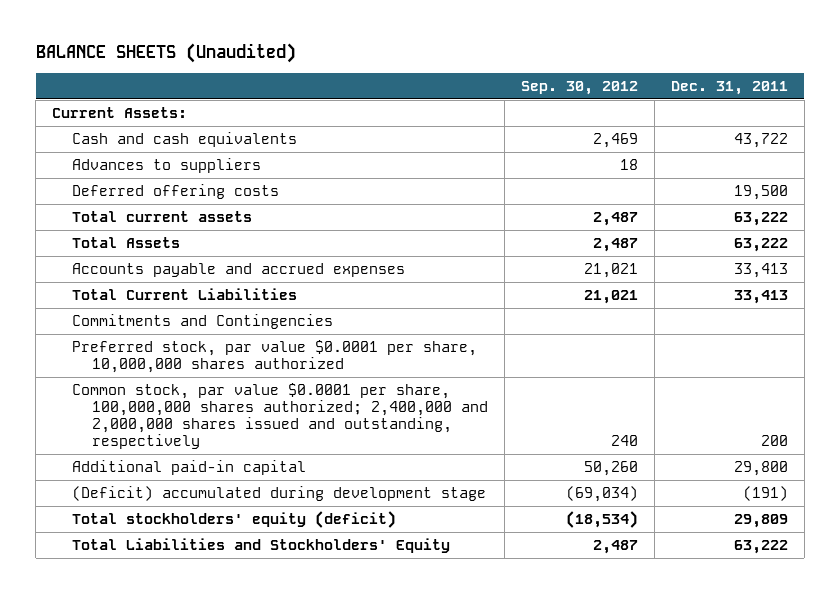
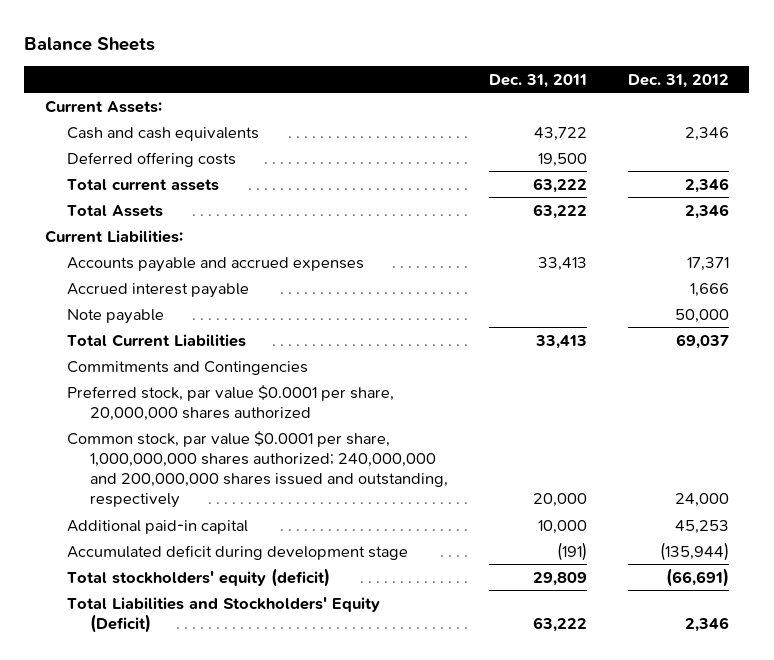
- BALANCE SHEETS (Unaudited)
+ Balance Sheets
- | Sep. 30, 2012 | Dec. 31, 2011
+ | Dec. 31, 2011 | Dec. 31, 2012
- Advances to suppliers | 18 |
+ Current Liabilities:
+ Accrued interest payable | | 1,666
+ Note payable | | 50,000
- Preferred stock, par value $0.0001 per share, 10,000,000 shares authorized
- Common stock, par value $0.0001 per share, 100,000,000 shares authorized; 2,400,000 and 2,000,000 shares issued and outstanding, respectively | 240 | 200
- Additional paid-in capital | 50,260 | 29,800
- (Deficit) accumulated during development stage | (69,034) | (191)
+ Preferred stock, par value $0.0001 per share, 20,000,000 shares authorized
+ Common stock, par value $0.0001 per share, 1,000,000,000 shares authorized; 240,000,000 and 200,000,000 shares issued and outstanding, respectively | 20,000 | 24,000
+ Additional paid-in capital | 10,000 | 45,253
+ Accumulated deficit during development stage | (191) | (135,944)
- Total Liabilities and Stockholders' Equity | 2,487 | 63,222
+ Total Liabilities and Stockholders' Equity (Deficit) | 63,222 | 2,346

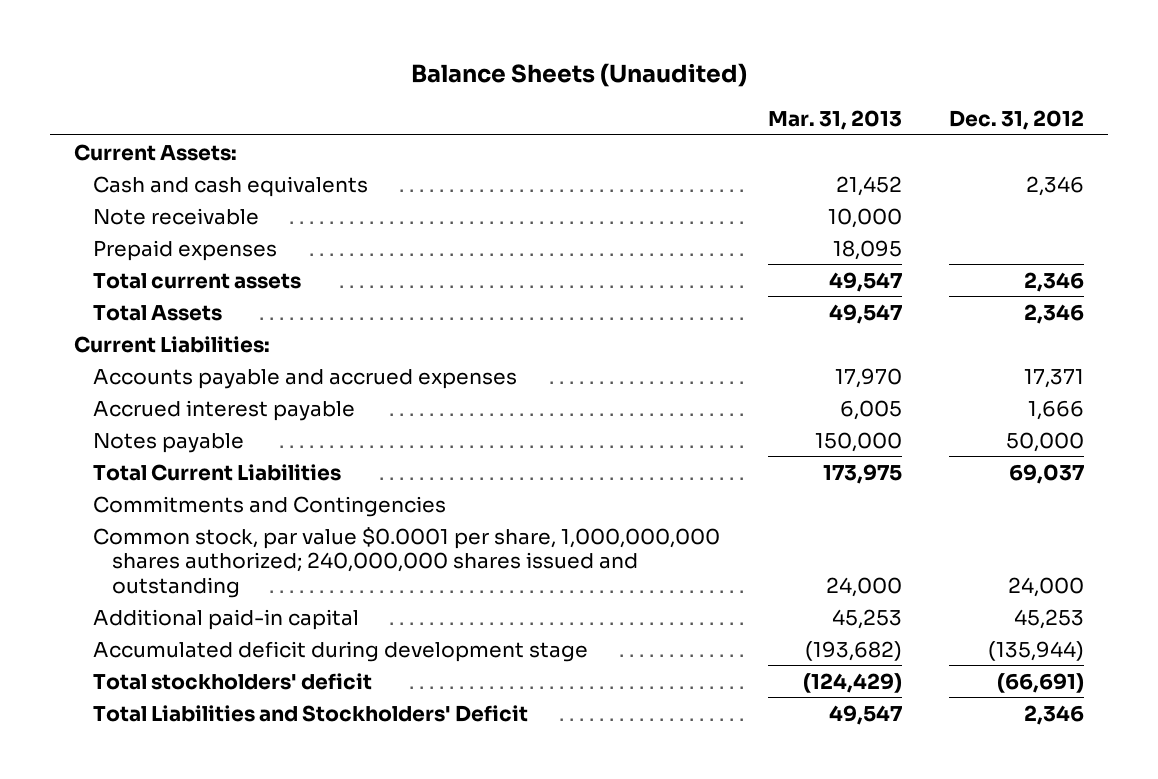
- Balance Sheets
+ Balance Sheets (Unaudited)
- | Dec. 31, 2011 | Dec. 31, 2012
+ | Mar. 31, 2013 | Dec. 31, 2012
- Deferred offering costs | 19,500 |
+ Note receivable | 10,000 |
+ Prepaid expenses | 18,095 |
- Note payable | | 50,000
+ Notes payable | 150,000 | 50,000
- Preferred stock, par value $0.0001 per share, 20,000,000 shares authorized
- Common stock, par value $0.0001 per share, 1,000,000,000 shares authorized; 240,000,000 and 200,000,000 shares issued and outstanding, respectively | 20,000 | 24,000
+ Common stock, par value $0.0001 per share, 1,000,000,000 shares authorized; 240,000,000 shares issued and outstanding | 24,000 | 24,000
- Total stockholders' equity (deficit) | 29,809 | (66,691)
- Total Liabilities and Stockholders' Equity (Deficit) | 63,222 | 2,346
+ Total stockholders' deficit | (124,429) | (66,691)
+ Total Liabilities and Stockholders' Deficit | 49,547 | 2,346

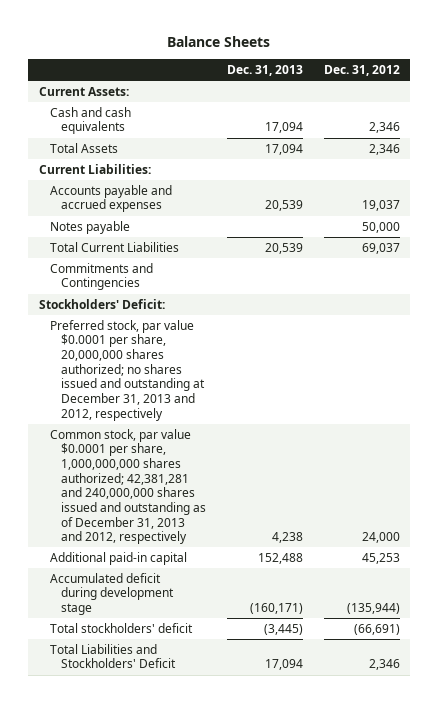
- Balance Sheets (Unaudited)
+ Balance Sheets
- | Mar. 31, 2013 | Dec. 31, 2012
+ | Dec. 31, 2013 | Dec. 31, 2012
- Note receivable | 10,000 |
- Prepaid expenses | 18,095 |
- Total current assets | 49,547 | 2,346
- Accounts payable and accrued expenses | 17,970 | 17,371
- Accrued interest payable | 6,005 | 1,666
+ Accounts payable and accrued expenses | 20,539 | 19,037
- Common stock, par value $0.0001 per share, 1,000,000,000 shares authorized; 240,000,000 shares issued and outstanding | 24,000 | 24,000
+ Stockholders' Deficit:
+ Preferred stock, par value $0.0001 per share, 20,000,000 shares authorized; no shares issued and outstanding at December 31, 2013 and 2012, respectively
+ Common stock, par value $0.0001 per share, 1,000,000,000 shares authorized; 42,381,281 and 240,000,000 shares issued and outstanding as of December 31, 2013 and 2012, respectively | 4,238 | 24,000

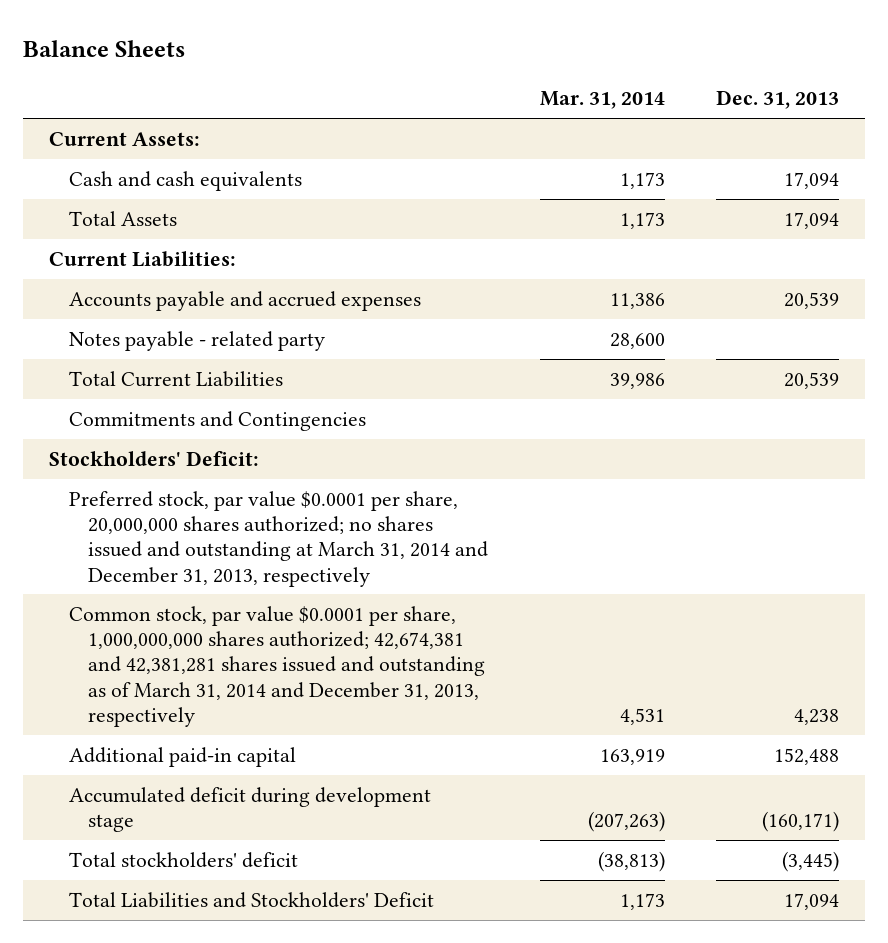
- | Dec. 31, 2013 | Dec. 31, 2012
+ | Mar. 31, 2014 | Dec. 31, 2013
- Notes payable | | 50,000
+ Notes payable - related party | 28,600 |
- Preferred stock, par value $0.0001 per share, 20,000,000 shares authorized; no shares issued and outstanding at December 31, 2013 and 2012, respectively
- Common stock, par value $0.0001 per share, 1,000,000,000 shares authorized; 42,381,281 and 240,000,000 shares issued and outstanding as of December 31, 2013 and 2012, respectively | 4,238 | 24,000
+ Preferred stock, par value $0.0001 per share, 20,000,000 shares authorized; no shares issued and outstanding at March 31, 2014 and December 31, 2013, respectively
+ Common stock, par value $0.0001 per share, 1,000,000,000 shares authorized; 42,674,381 and 42,381,281 shares issued and outstanding as of March 31, 2014 and December 31, 2013, respectively | 4,531 | 4,238

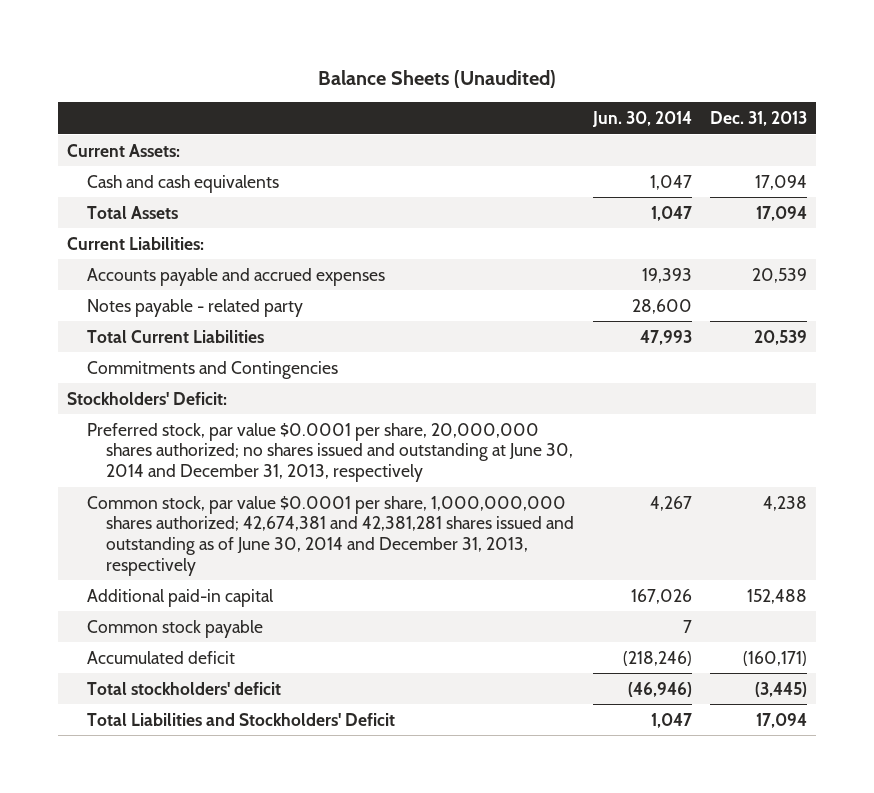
- Balance Sheets
+ Balance Sheets (Unaudited)
- | Mar. 31, 2014 | Dec. 31, 2013
+ | Jun. 30, 2014 | Dec. 31, 2013
- Preferred stock, par value $0.0001 per share, 20,000,000 shares authorized; no shares issued and outstanding at March 31, 2014 and December 31, 2013, respectively
- Common stock, par value $0.0001 per share, 1,000,000,000 shares authorized; 42,674,381 and 42,381,281 shares issued and outstanding as of March 31, 2014 and December 31, 2013, respectively | 4,531 | 4,238
+ Preferred stock, par value $0.0001 per share, 20,000,000 shares authorized; no shares issued and outstanding at June 30, 2014 and December 31, 2013, respectively
+ Common stock, par value $0.0001 per share, 1,000,000,000 shares authorized; 42,674,381 and 42,381,281 shares issued and outstanding as of June 30, 2014 and December 31, 2013, respectively | 4,267 | 4,238
- Accumulated deficit during development stage | (207,263) | (160,171)
+ Common stock payable | 7 |
+ Accumulated deficit | (218,246) | (160,171)

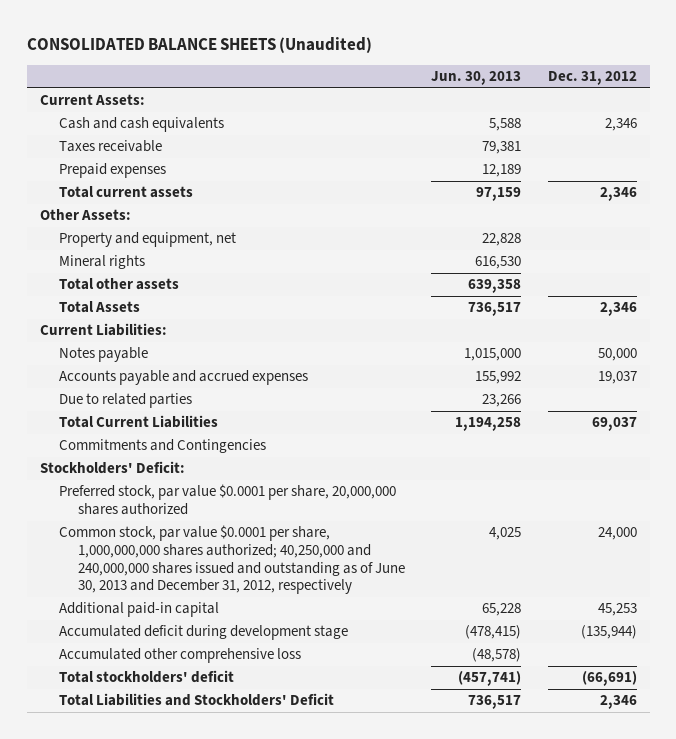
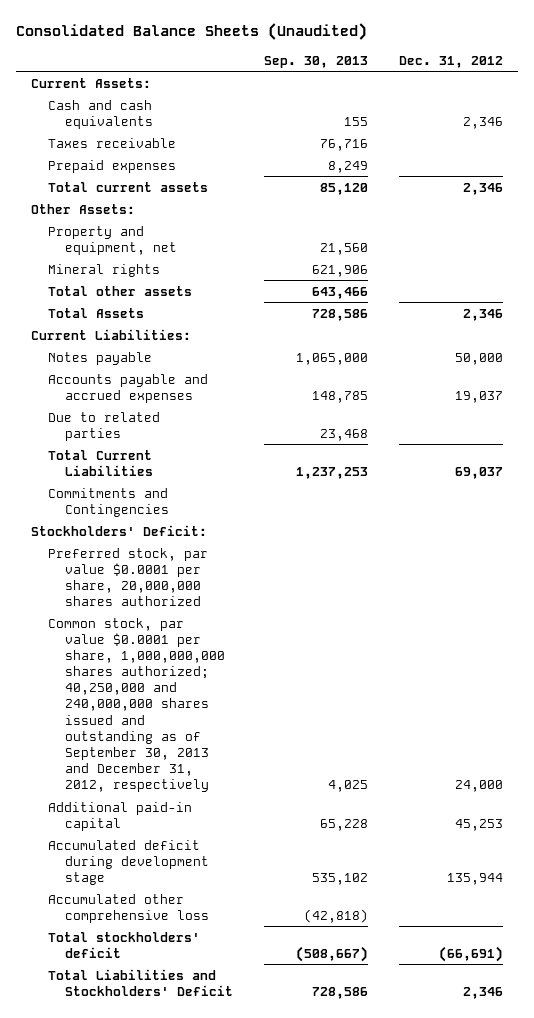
- CONSOLIDATED BALANCE SHEETS (Unaudited)
+ Consolidated Balance Sheets (Unaudited)
- | Jun. 30, 2013 | Dec. 31, 2012
+ | Sep. 30, 2013 | Dec. 31, 2012
- Common stock, par value $0.0001 per share, 1,000,000,000 shares authorized; 40,250,000 and 240,000,000 shares issued and outstanding as of June 30, 2013 and December 31, 2012, respectively | 4,025 | 24,000
+ Common stock, par value $0.0001 per share, 1,000,000,000 shares authorized; 40,250,000 and 240,000,000 shares issued and outstanding as of September 30, 2013 and December 31, 2012, respectively | 4,025 | 24,000
- Accumulated deficit during development stage | (478,415) | (135,944)
+ Accumulated deficit during development stage | 535,102 | 135,944

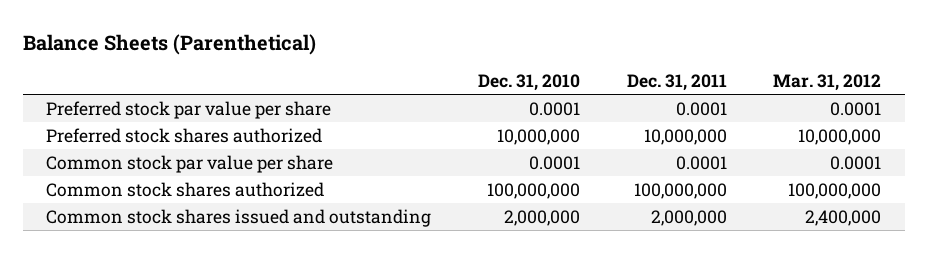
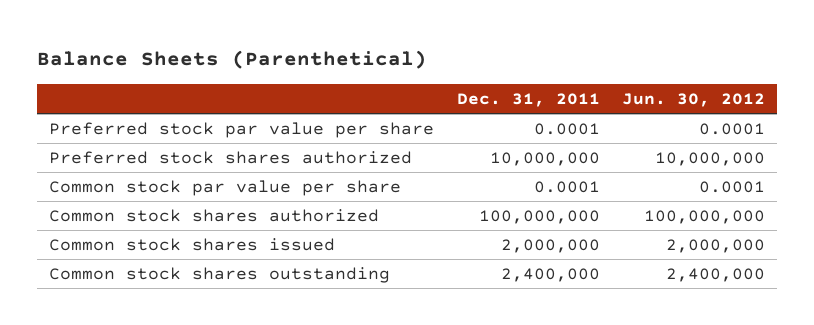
- | Dec. 31, 2010 | Dec. 31, 2011 | Mar. 31, 2012
+ | Dec. 31, 2011 | Jun. 30, 2012
- Common stock shares issued and outstanding | 2,000,000 | 2,000,000 | 2,400,000
+ Common stock shares issued | 2,000,000 | 2,000,000
+ Common stock shares outstanding | 2,400,000 | 2,400,000

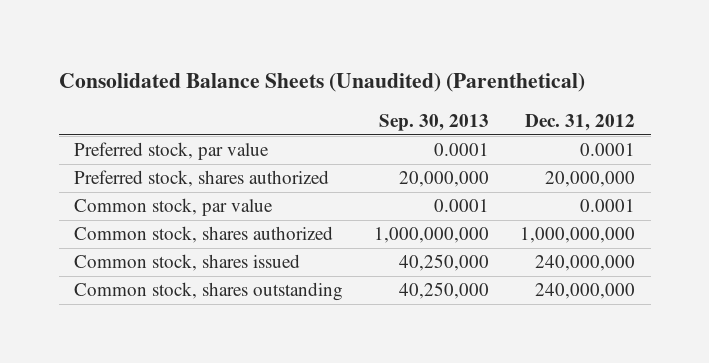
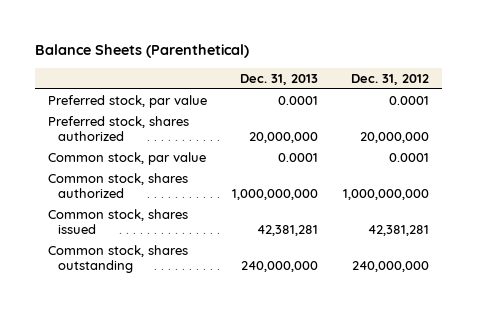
- Consolidated Balance Sheets (Unaudited) (Parenthetical)
+ Balance Sheets (Parenthetical)
- | Sep. 30, 2013 | Dec. 31, 2012
+ | Dec. 31, 2013 | Dec. 31, 2012
- Common stock, shares issued | 40,250,000 | 240,000,000
+ Common stock, shares issued | 42,381,281 | 42,381,281

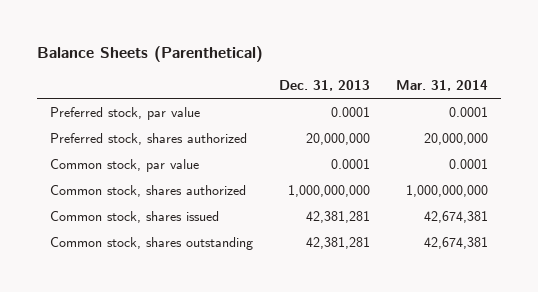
- | Dec. 31, 2013 | Dec. 31, 2012
+ | Dec. 31, 2013 | Mar. 31, 2014
- Common stock, shares outstanding | 240,000,000 | 240,000,000
+ Common stock, shares outstanding | 42,381,281 | 42,674,381

